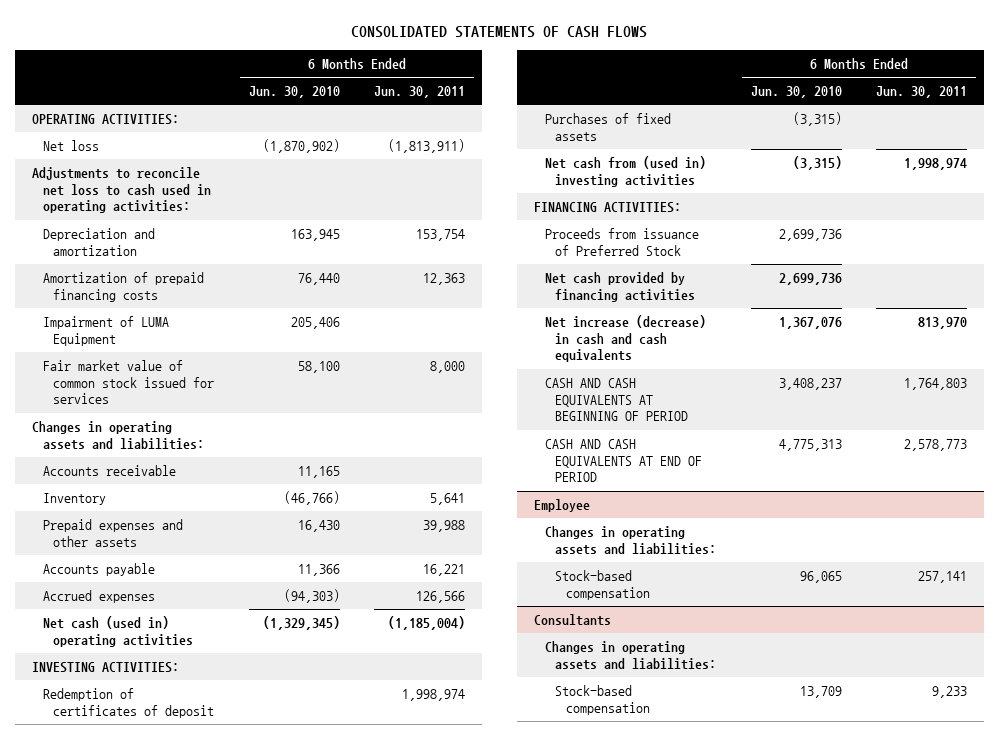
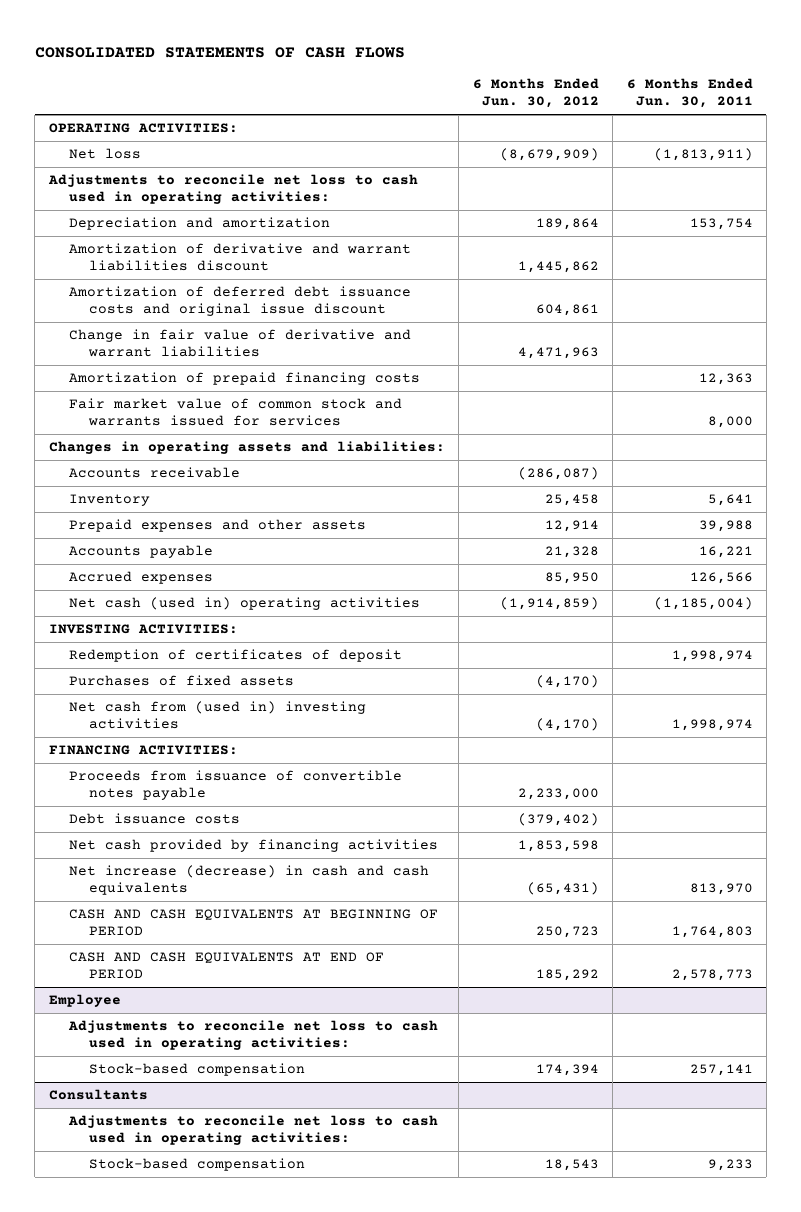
- | 6 Months Ended Jun. 30, 2010 | 6 Months Ended Jun. 30, 2011
+ | 6 Months Ended Jun. 30, 2012 | 6 Months Ended Jun. 30, 2011
+ Amortization of derivative and warrant liabilities discount | 1,445,862 |
+ Amortization of deferred debt issuance costs and original issue discount | 604,861 |
+ Change in fair value of derivative and warrant liabilities | 4,471,963 |
- Impairment of LUMA Equipment | 205,406 |
- Fair market value of common stock issued for services | 58,100 | 8,000
+ Fair market value of common stock and warrants issued for services | | 8,000
- Proceeds from issuance of Preferred Stock | 2,699,736 |
+ Proceeds from issuance of convertible notes payable | 2,233,000 |
+ Debt issuance costs | (379,402) |
@ Employee
- Changes in operating assets and liabilities:
+ Adjustments to reconcile net loss to cash used in operating activities:
@ Consultants
- Changes in operating assets and liabilities:
+ Adjustments to reconcile net loss to cash used in operating activities:

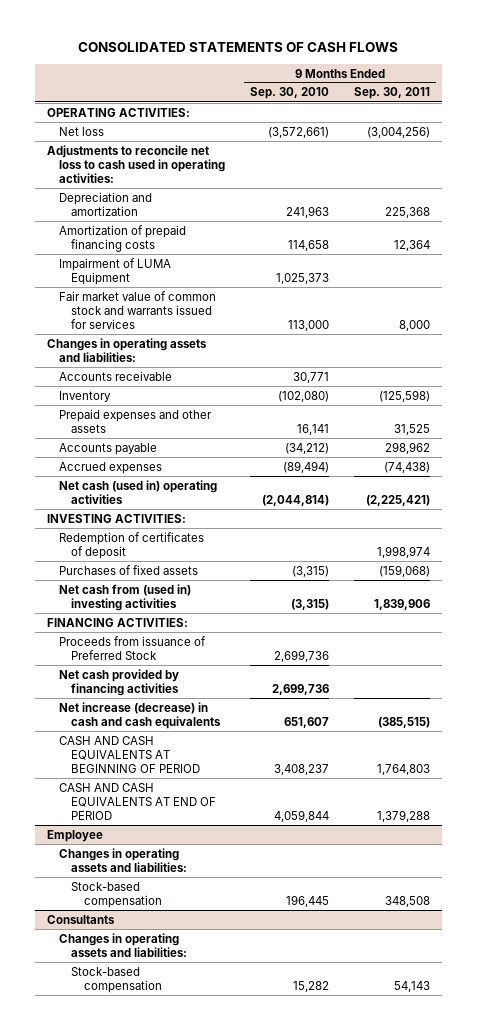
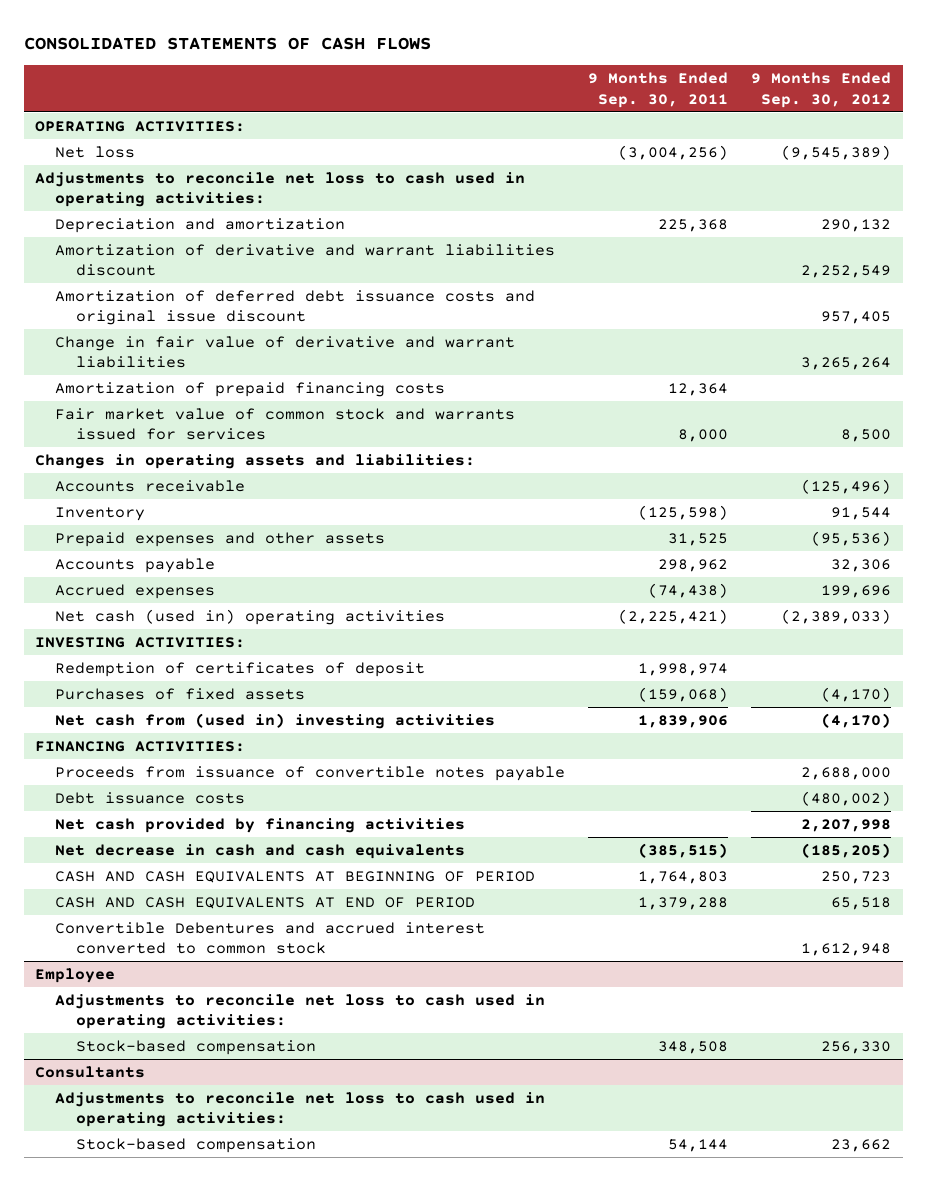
- | 9 Months Ended Sep. 30, 2010 | 9 Months Ended Sep. 30, 2011
+ | 9 Months Ended Sep. 30, 2011 | 9 Months Ended Sep. 30, 2012
+ Amortization of derivative and warrant liabilities discount | | 2,252,549
+ Amortization of deferred debt issuance costs and original issue discount | | 957,405
+ Change in fair value of derivative and warrant liabilities | | 3,265,264
- Impairment of LUMA Equipment | 1,025,373 |
- Proceeds from issuance of Preferred Stock | 2,699,736 |
+ Proceeds from issuance of convertible notes payable | | 2,688,000
+ Debt issuance costs | | (480,002)
- Net increase (decrease) in cash and cash equivalents | 651,607 | (385,515)
+ Net decrease in cash and cash equivalents | (385,515) | (185,205)
+ Convertible Debentures and accrued interest converted to common stock | | 1,612,948
@ Employee
- Changes in operating assets and liabilities:
+ Adjustments to reconcile net loss to cash used in operating activities:
@ Consultants
- Changes in operating assets and liabilities:
- Stock-based compensation | 15,282 | 54,143
+ Adjustments to reconcile net loss to cash used in operating activities:
+ Stock-based compensation | 54,144 | 23,662

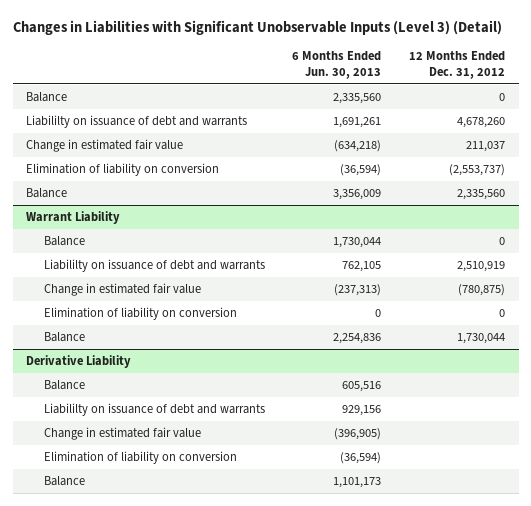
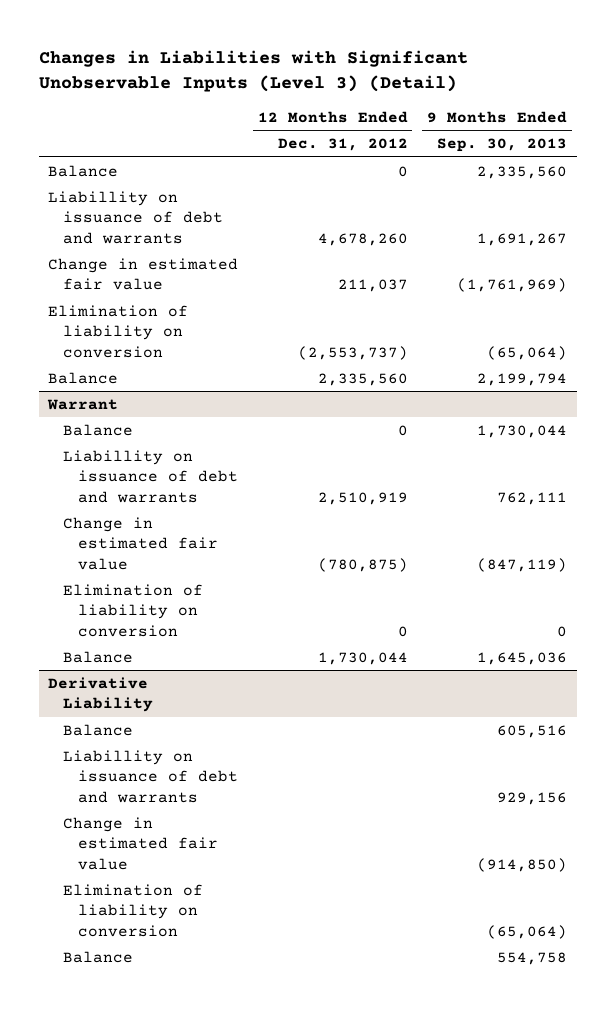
- | 6 Months Ended Jun. 30, 2013 | 12 Months Ended Dec. 31, 2012
+ | 12 Months Ended Dec. 31, 2012 | 9 Months Ended Sep. 30, 2013
- Liabililty on issuance of debt and warrants | 1,691,261 | 4,678,260
+ Liabillity on issuance of debt and warrants | 4,678,260 | 1,691,267
- Warrant Liability
+ Warrant
- Liabililty on issuance of debt and warrants | 762,105 | 2,510,919
+ Liabillity on issuance of debt and warrants | 2,510,919 | 762,111
@ Derivative Liability
- Liabililty on issuance of debt and warrants | 929,156 |
+ Liabillity on issuance of debt and warrants | | 929,156

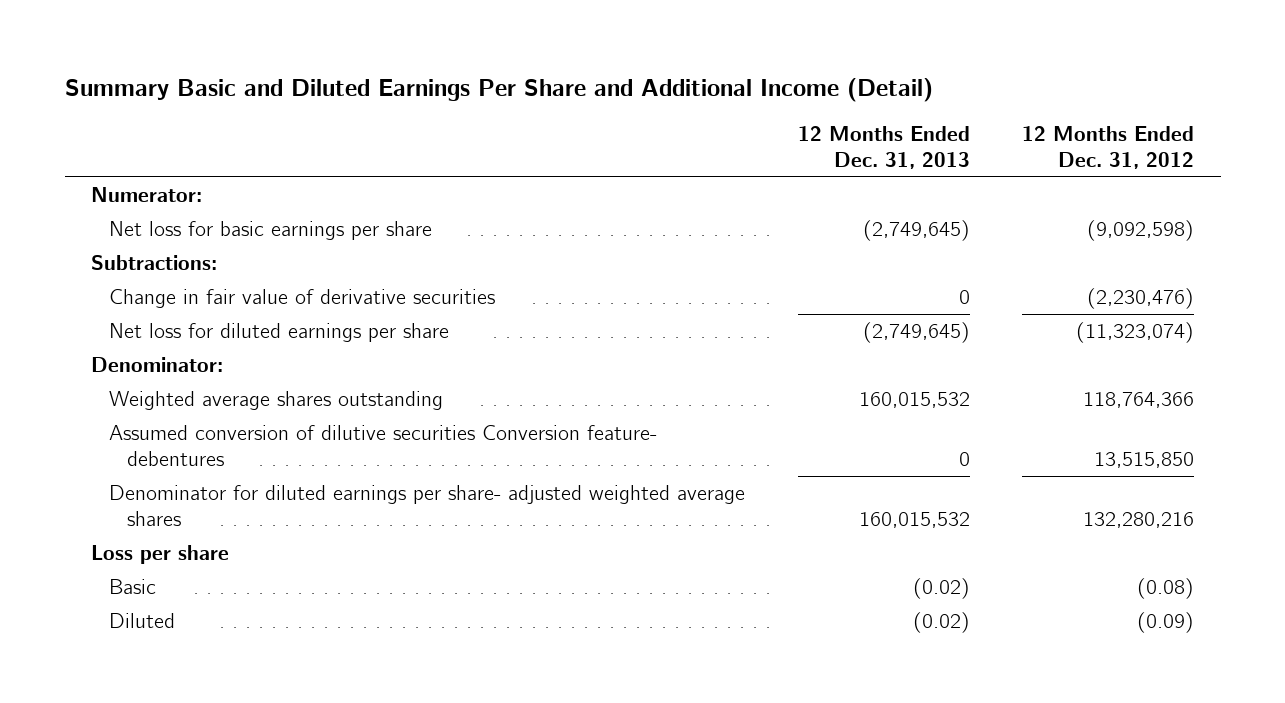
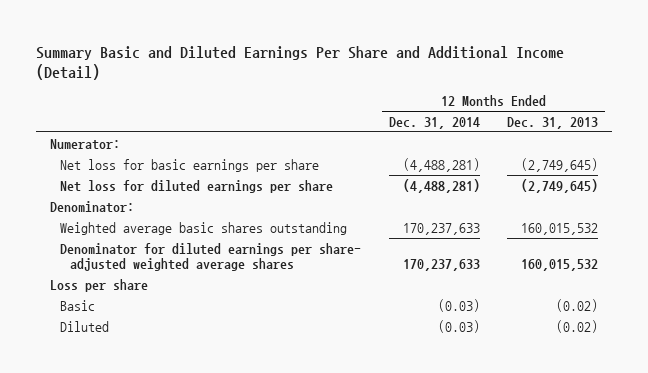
- | 12 Months Ended Dec. 31, 2013 | 12 Months Ended Dec. 31, 2012
+ | 12 Months Ended Dec. 31, 2014 | 12 Months Ended Dec. 31, 2013
- Subtractions:
- Change in fair value of derivative securities | 0 | (2,230,476)
- Weighted average shares outstanding | 160,015,532 | 118,764,366
- Assumed conversion of dilutive securities Conversion feature- debentures | 0 | 13,515,850
+ Weighted average basic shares outstanding | 170,237,633 | 160,015,532

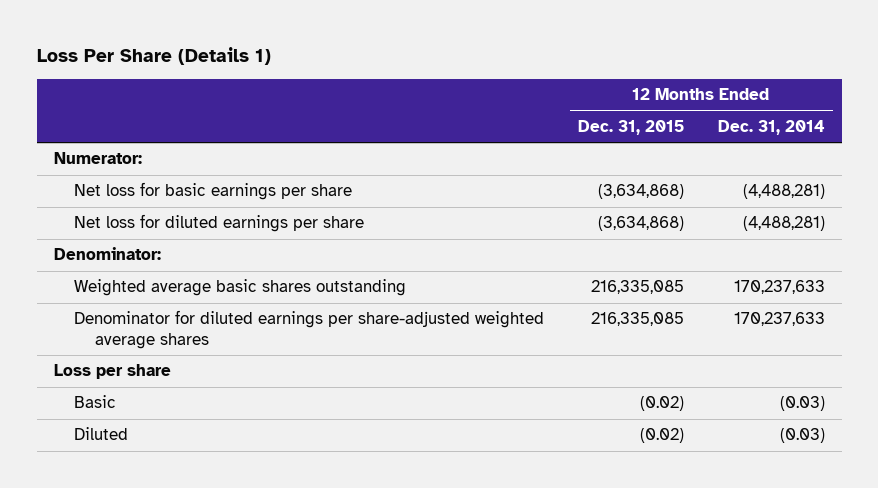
- Summary Basic and Diluted Earnings Per Share and Additional Income (Detail)
+ Loss Per Share (Details 1)
- | 12 Months Ended Dec. 31, 2014 | 12 Months Ended Dec. 31, 2013
+ | 12 Months Ended Dec. 31, 2015 | 12 Months Ended Dec. 31, 2014
- Denominator for diluted earnings per share- adjusted weighted average shares | 170,237,633 | 160,015,532
+ Denominator for diluted earnings per share-adjusted weighted average shares | 216,335,085 | 170,237,633

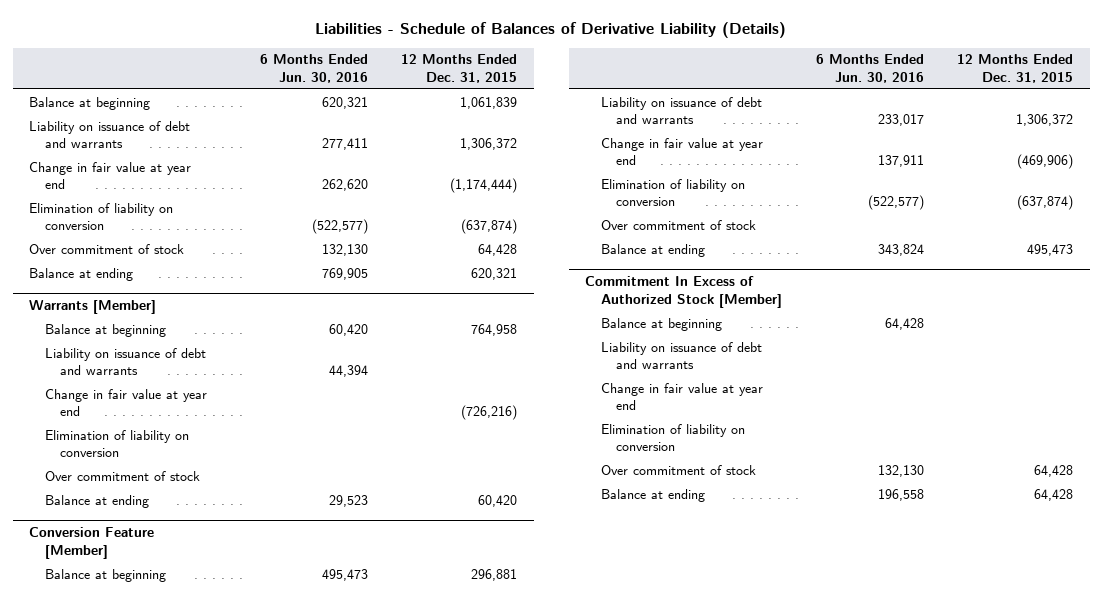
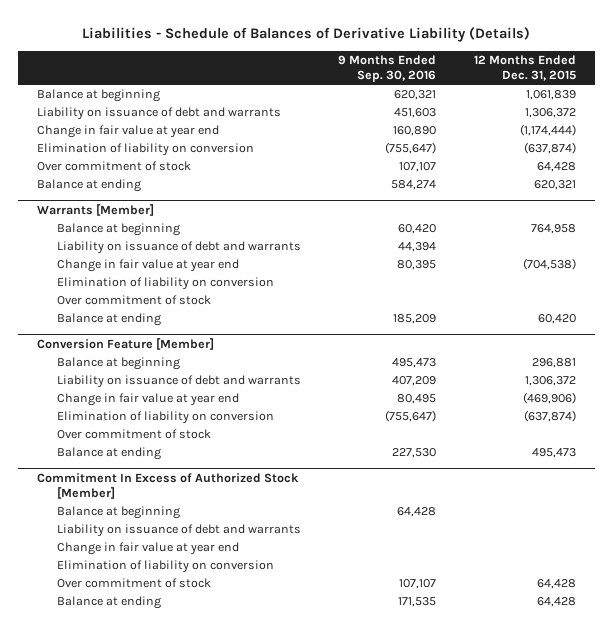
- | 6 Months Ended Jun. 30, 2016 | 12 Months Ended Dec. 31, 2015
+ | 9 Months Ended Sep. 30, 2016 | 12 Months Ended Dec. 31, 2015
@ Warrants [Member]
- Change in fair value at year end | | (726,216)
+ Change in fair value at year end | 80,395 | (704,538)

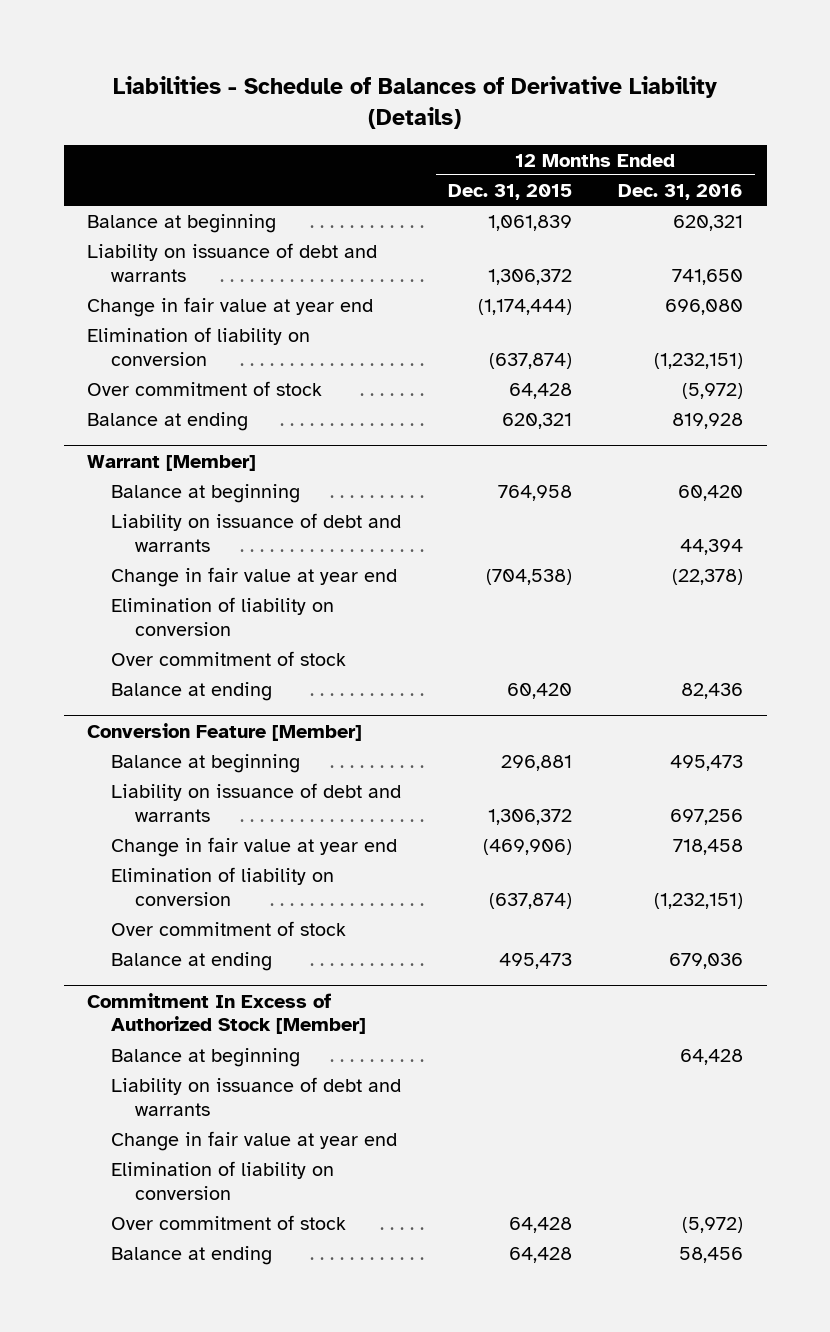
- | 9 Months Ended Sep. 30, 2016 | 12 Months Ended Dec. 31, 2015
+ | 12 Months Ended Dec. 31, 2015 | 12 Months Ended Dec. 31, 2016
- Warrants [Member]
+ Warrant [Member]

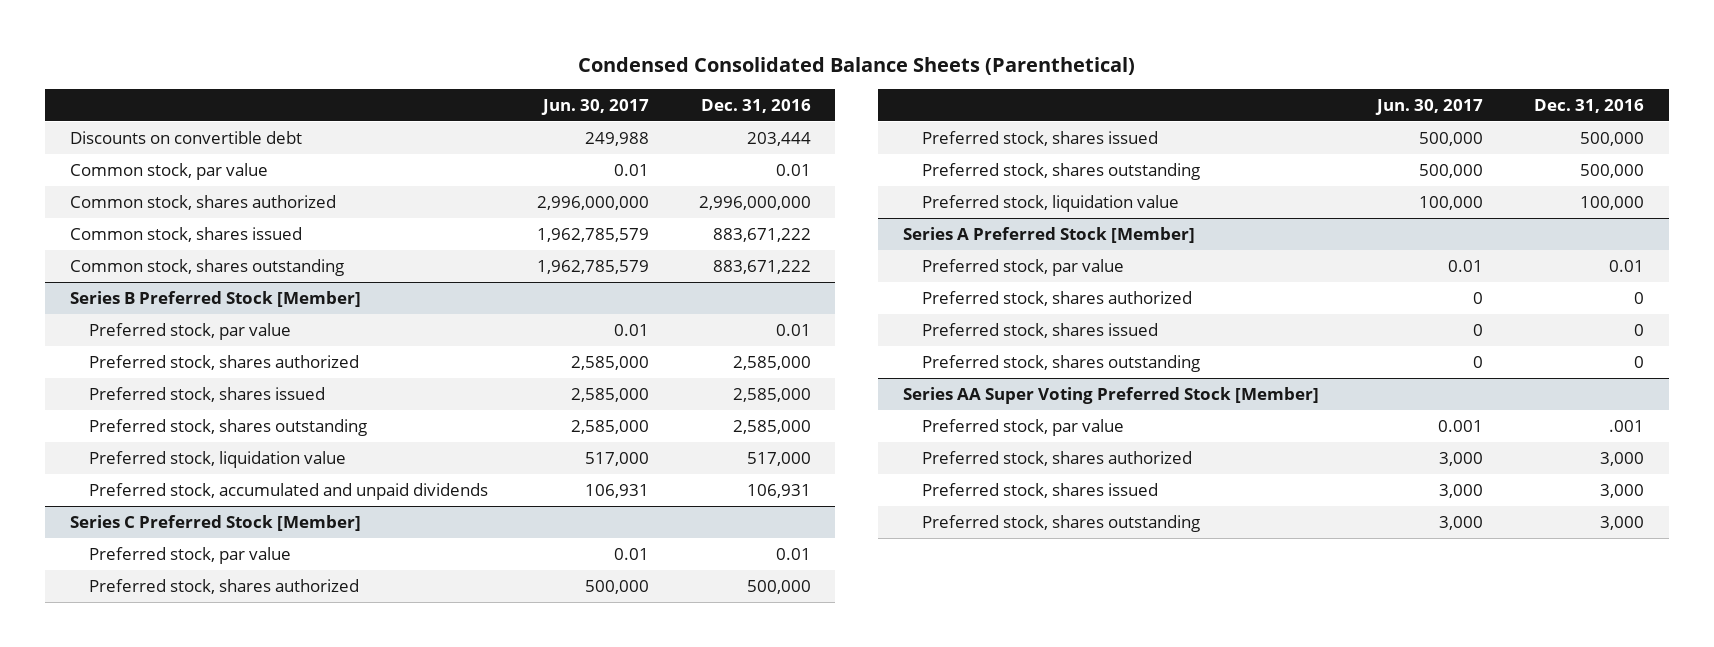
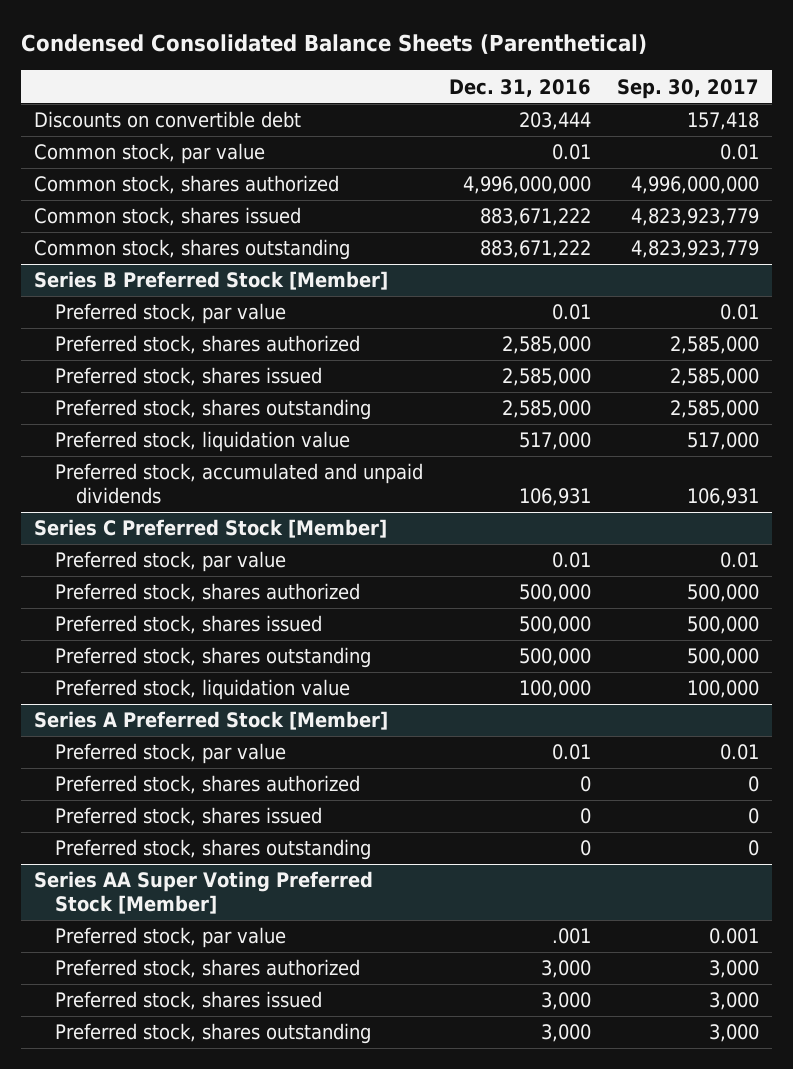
- | Jun. 30, 2017 | Dec. 31, 2016
+ | Dec. 31, 2016 | Sep. 30, 2017
- Common stock, shares authorized | 2,996,000,000 | 2,996,000,000
+ Common stock, shares authorized | 4,996,000,000 | 4,996,000,000

